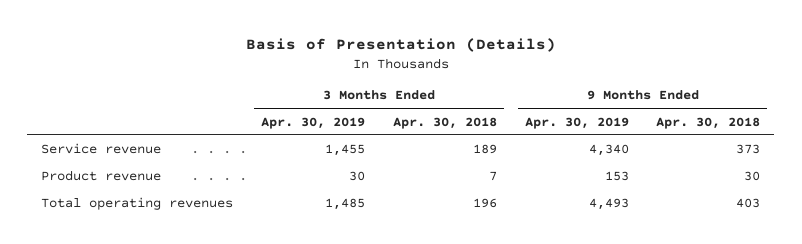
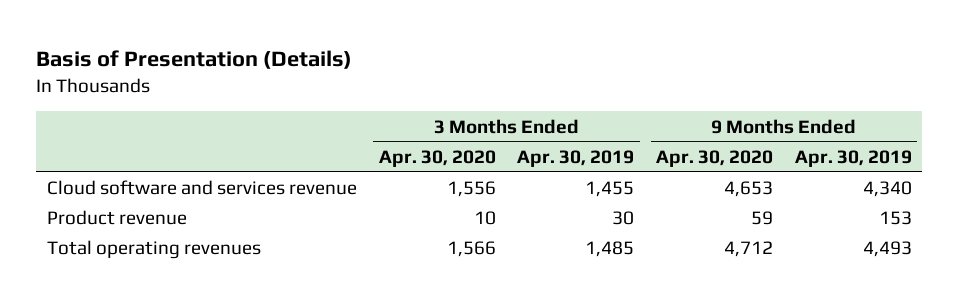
- | 3 Months Ended Apr. 30, 2019 | 3 Months Ended Apr. 30, 2018 | 9 Months Ended Apr. 30, 2019 | 9 Months Ended Apr. 30, 2018
+ | 3 Months Ended Apr. 30, 2020 | 3 Months Ended Apr. 30, 2019 | 9 Months Ended Apr. 30, 2020 | 9 Months Ended Apr. 30, 2019
- Service revenue | 1,455 | 189 | 4,340 | 373
+ Cloud software and services revenue | 1,556 | 1,455 | 4,653 | 4,340

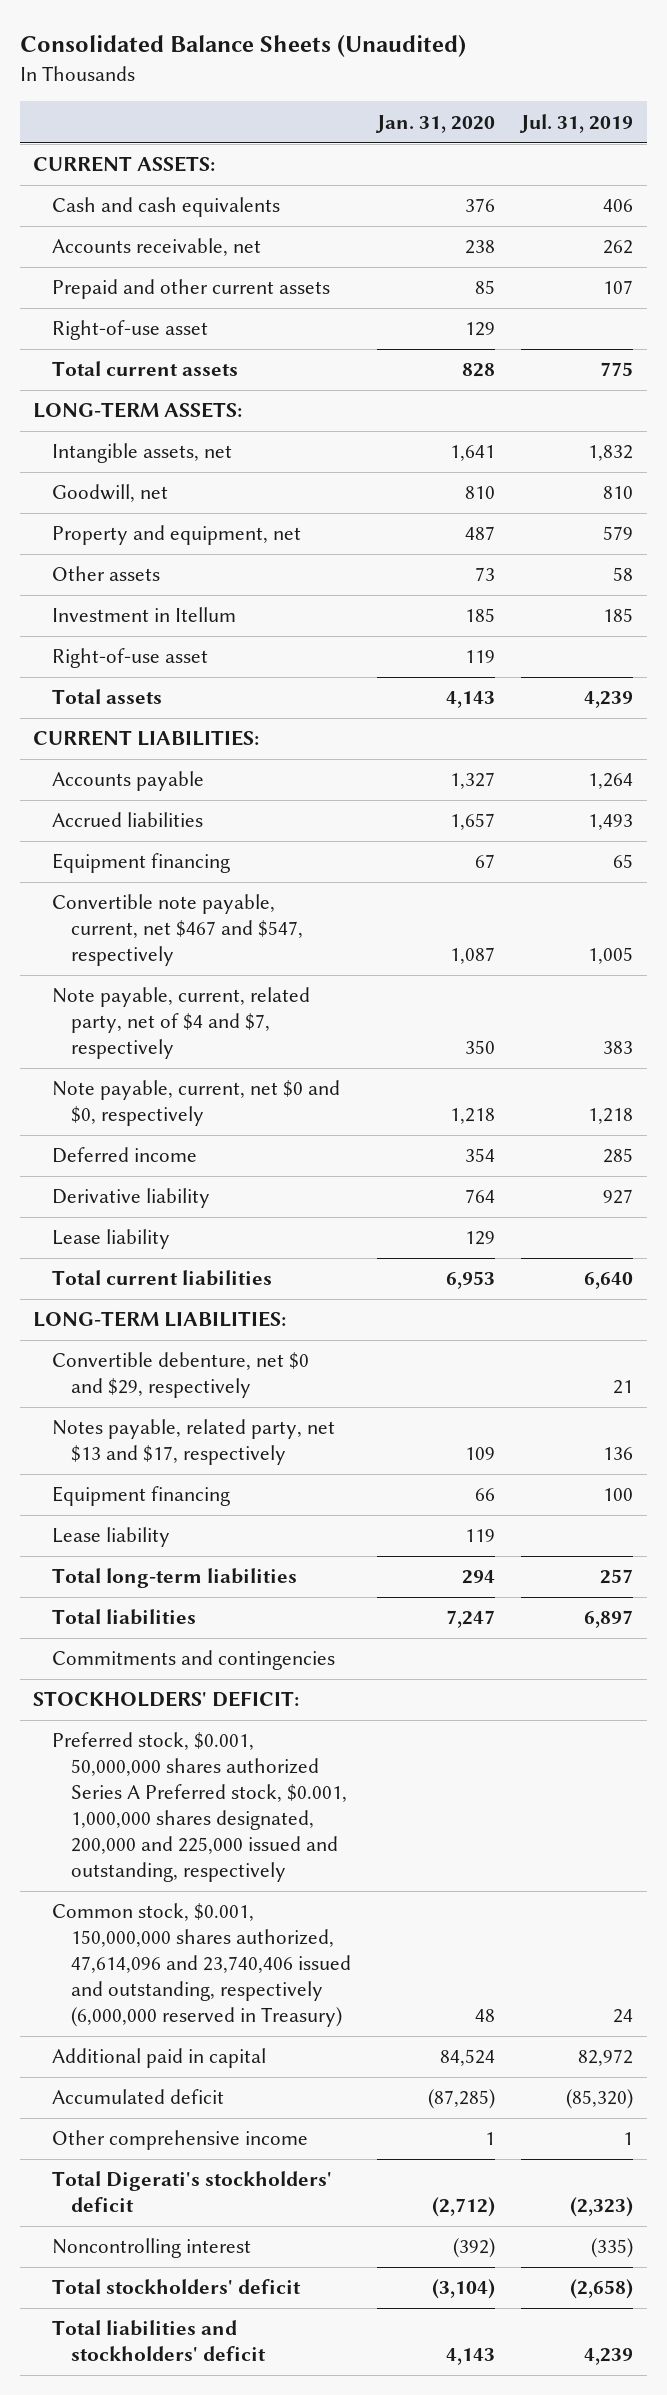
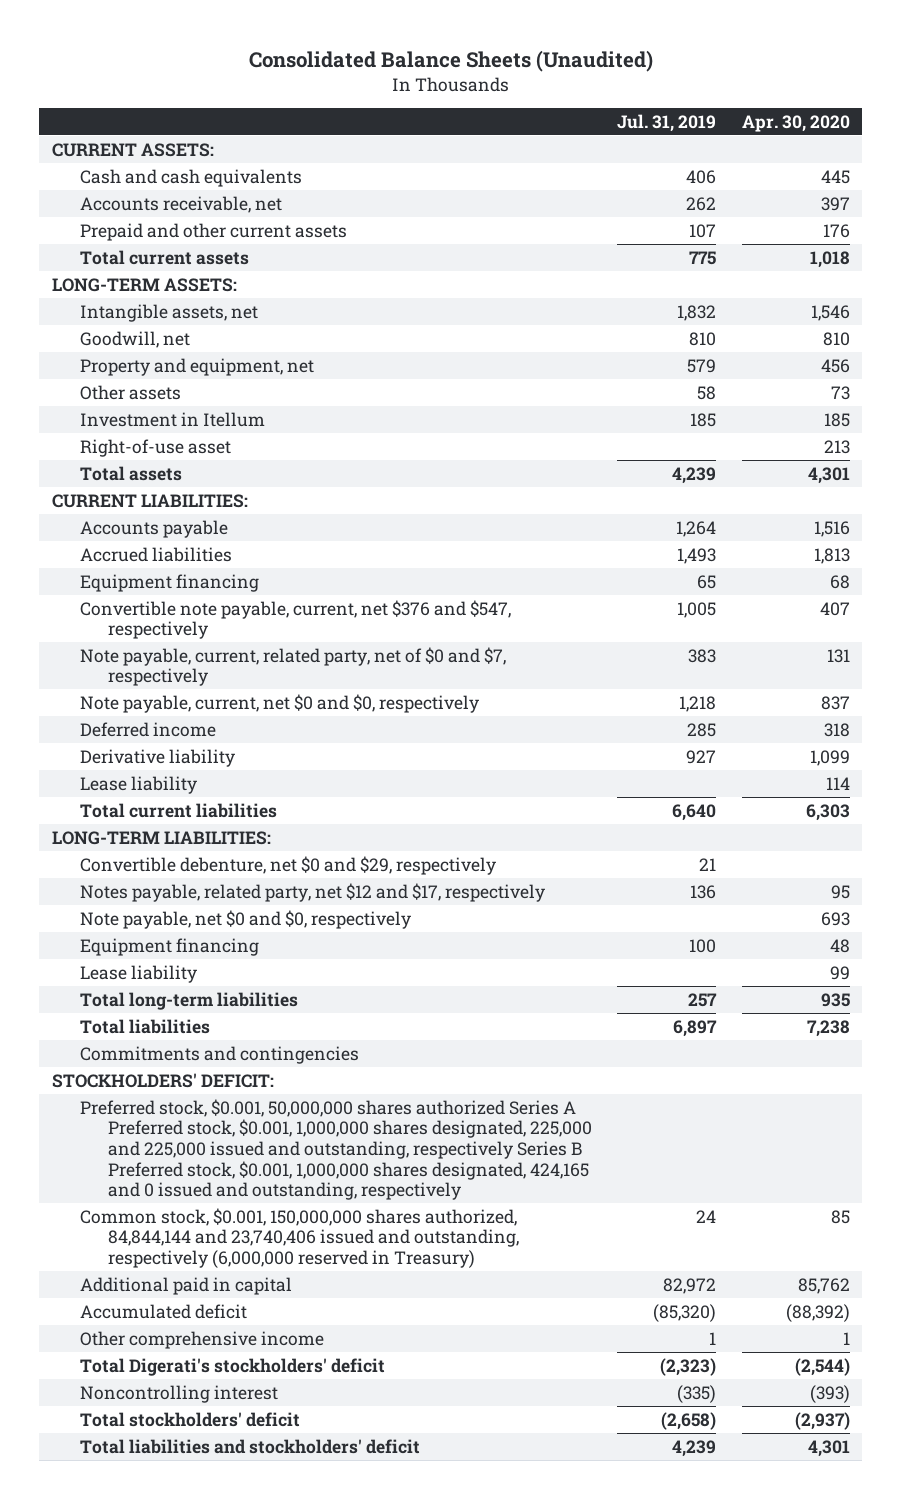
- | Jan. 31, 2020 | Jul. 31, 2019
+ | Jul. 31, 2019 | Apr. 30, 2020
- Right-of-use asset | 129 |
- Convertible note payable, current, net $467 and $547, respectively | 1,087 | 1,005
- Note payable, current, related party, net of $4 and $7, respectively | 350 | 383
+ Convertible note payable, current, net $376 and $547, respectively | 1,005 | 407
+ Note payable, current, related party, net of $0 and $7, respectively | 383 | 131
- Notes payable, related party, net $13 and $17, respectively | 109 | 136
+ Notes payable, related party, net $12 and $17, respectively | 136 | 95
+ Note payable, net $0 and $0, respectively | | 693
- Preferred stock, $0.001, 50,000,000 shares authorized Series A Preferred stock, $0.001, 1,000,000 shares designated, 200,000 and 225,000 issued and outstanding, respectively
- Common stock, $0.001, 150,000,000 shares authorized, 47,614,096 and 23,740,406 issued and outstanding, respectively (6,000,000 reserved in Treasury) | 48 | 24
+ Preferred stock, $0.001, 50,000,000 shares authorized Series A Preferred stock, $0.001, 1,000,000 shares designated, 225,000 and 225,000 issued and outstanding, respectively Series B Preferred stock, $0.001, 1,000,000 shares designated, 424,165 and 0 issued and outstanding, respectively
+ Common stock, $0.001, 150,000,000 shares authorized, 84,844,144 and 23,740,406 issued and outstanding, respectively (6,000,000 reserved in Treasury) | 24 | 85

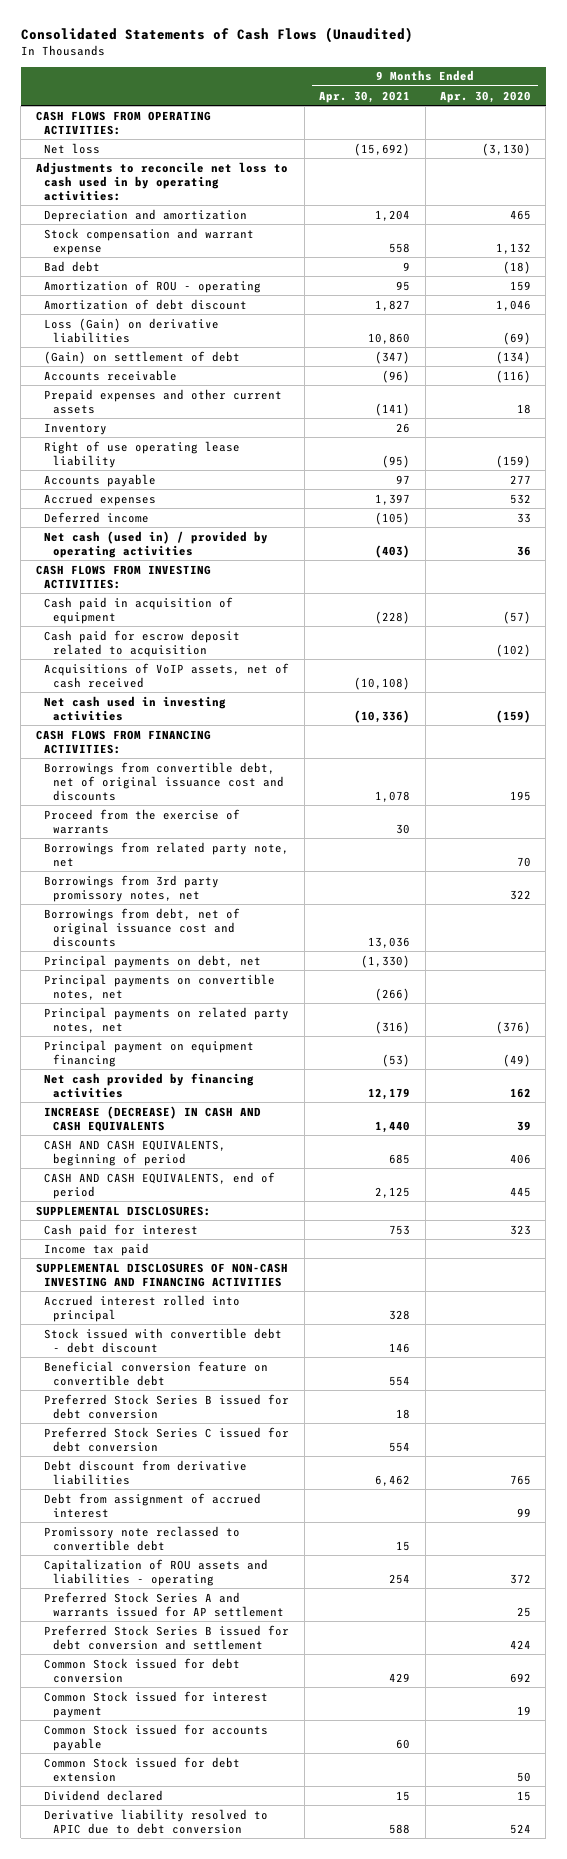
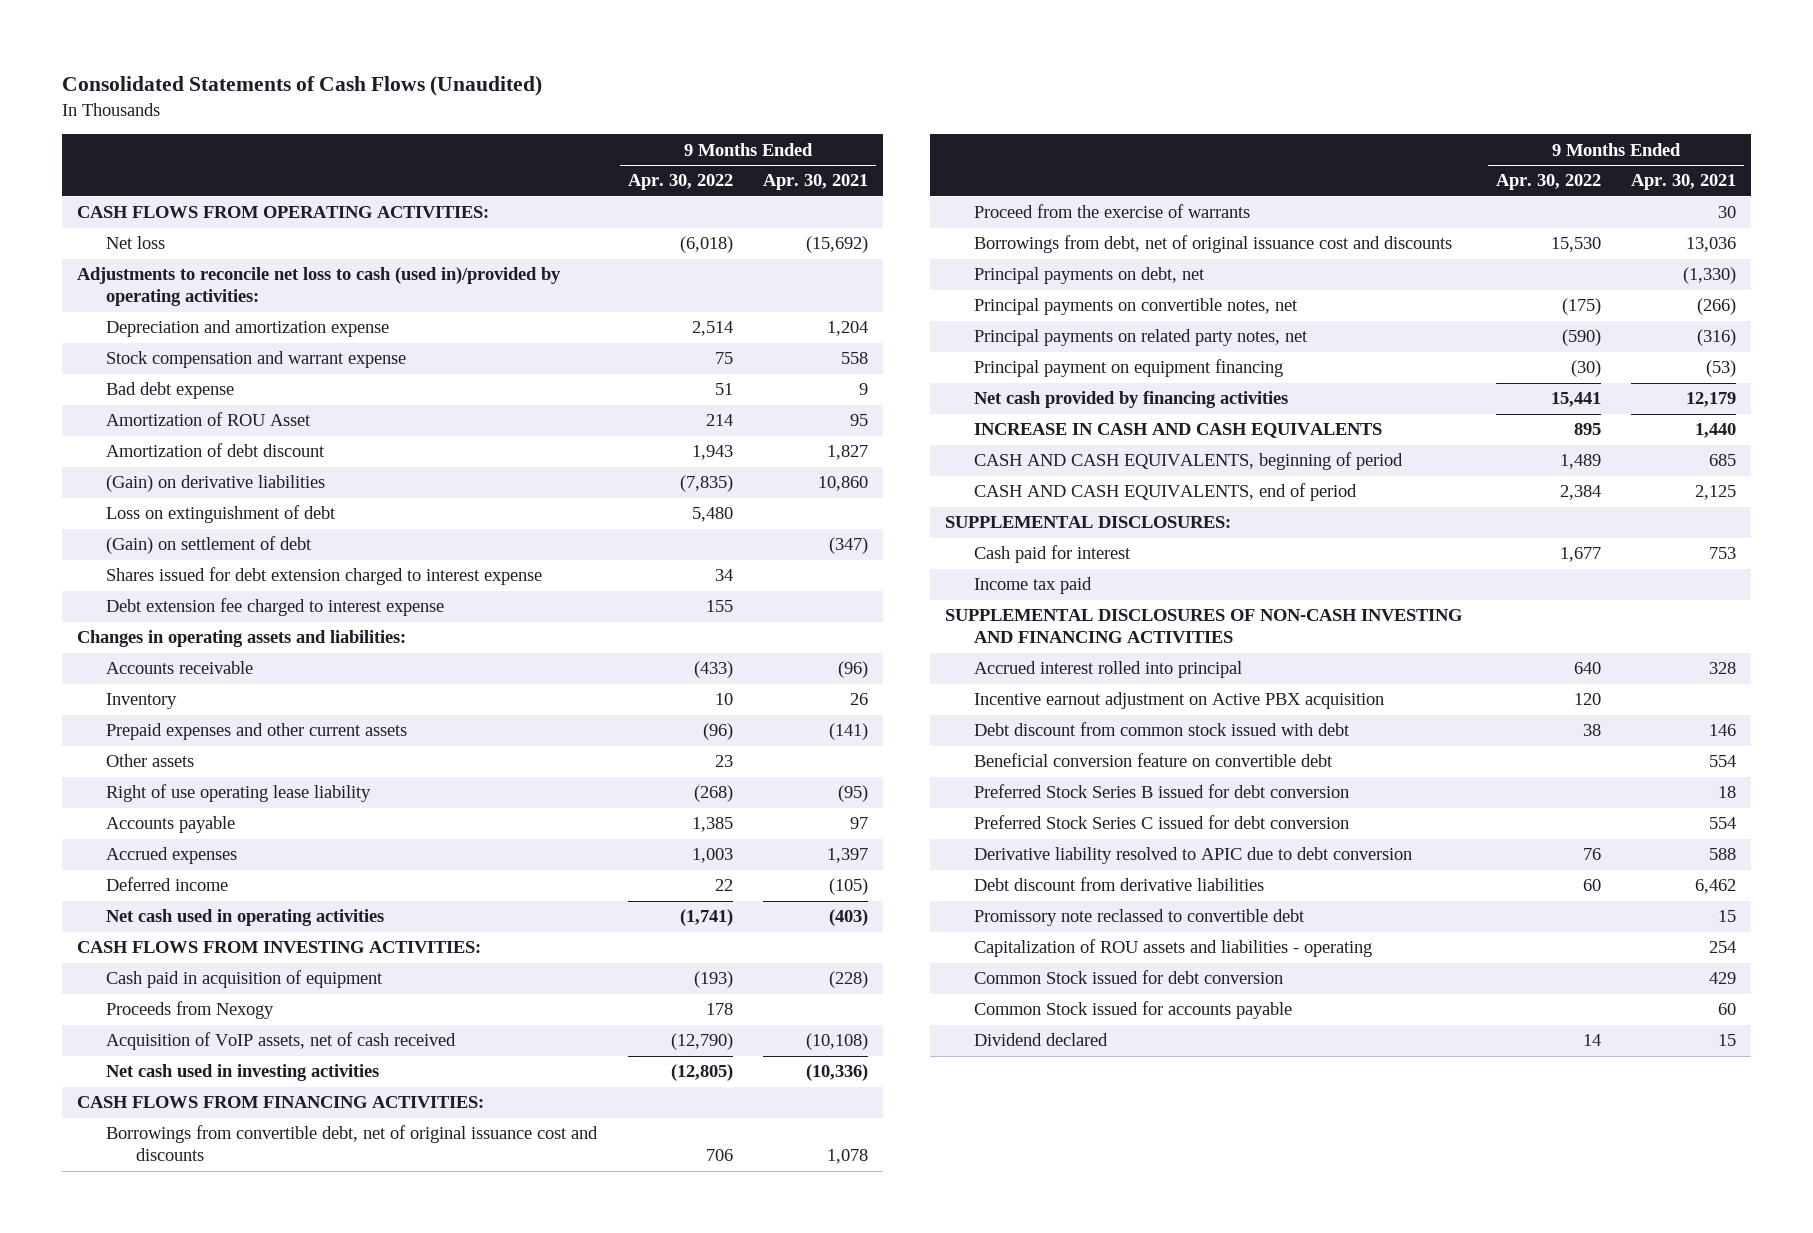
- | 9 Months Ended Apr. 30, 2021 | 9 Months Ended Apr. 30, 2020
+ | 9 Months Ended Apr. 30, 2022 | 9 Months Ended Apr. 30, 2021
- Adjustments to reconcile net loss to cash used in by operating activities:
- Depreciation and amortization | 1,204 | 465
+ Adjustments to reconcile net loss to cash (used in)/provided by operating activities:
+ Depreciation and amortization expense | 2,514 | 1,204
- Bad debt | 9 | (18)
- Amortization of ROU - operating | 95 | 159
+ Bad debt expense | 51 | 9
+ Amortization of ROU Asset | 214 | 95
- Loss (Gain) on derivative liabilities | 10,860 | (69)
+ (Gain) on derivative liabilities | (7,835) | 10,860
+ Loss on extinguishment of debt | 5,480 |
+ Shares issued for debt extension charged to interest expense | 34 |
+ Debt extension fee charged to interest expense | 155 |
+ Changes in operating assets and liabilities:
moved down: Prepaid expenses and other current assets | (96) | (141)
+ Other assets | 23 |
- Net cash (used in) / provided by operating activities | (403) | 36
+ Net cash used in operating activities | (1,741) | (403)
- Cash paid for escrow deposit related to acquisition | | (102)
- Acquisitions of VoIP assets, net of cash received | (10,108) |
+ Proceeds from Nexogy | 178 |
+ Acquisition of VoIP assets, net of cash received | (12,790) | (10,108)
- Borrowings from related party note, net | | 70
- Borrowings from 3rd party promissory notes, net | | 322
- INCREASE (DECREASE) IN CASH AND CASH EQUIVALENTS | 1,440 | 39
+ INCREASE IN CASH AND CASH EQUIVALENTS | 895 | 1,440
- Stock issued with convertible debt - debt discount | 146 |
+ Incentive earnout adjustment on Active PBX acquisition | 120 |
+ Debt discount from common stock issued with debt | 38 | 146
moved up: Derivative liability resolved to APIC due to debt conversion | 76 | 588
- Debt from assignment of accrued interest | | 99
- Preferred Stock Series A and warrants issued for AP settlement | | 25
- Preferred Stock Series B issued for debt conversion and settlement | | 424
- Common Stock issued for interest payment | | 19
- Common Stock issued for debt extension | | 50

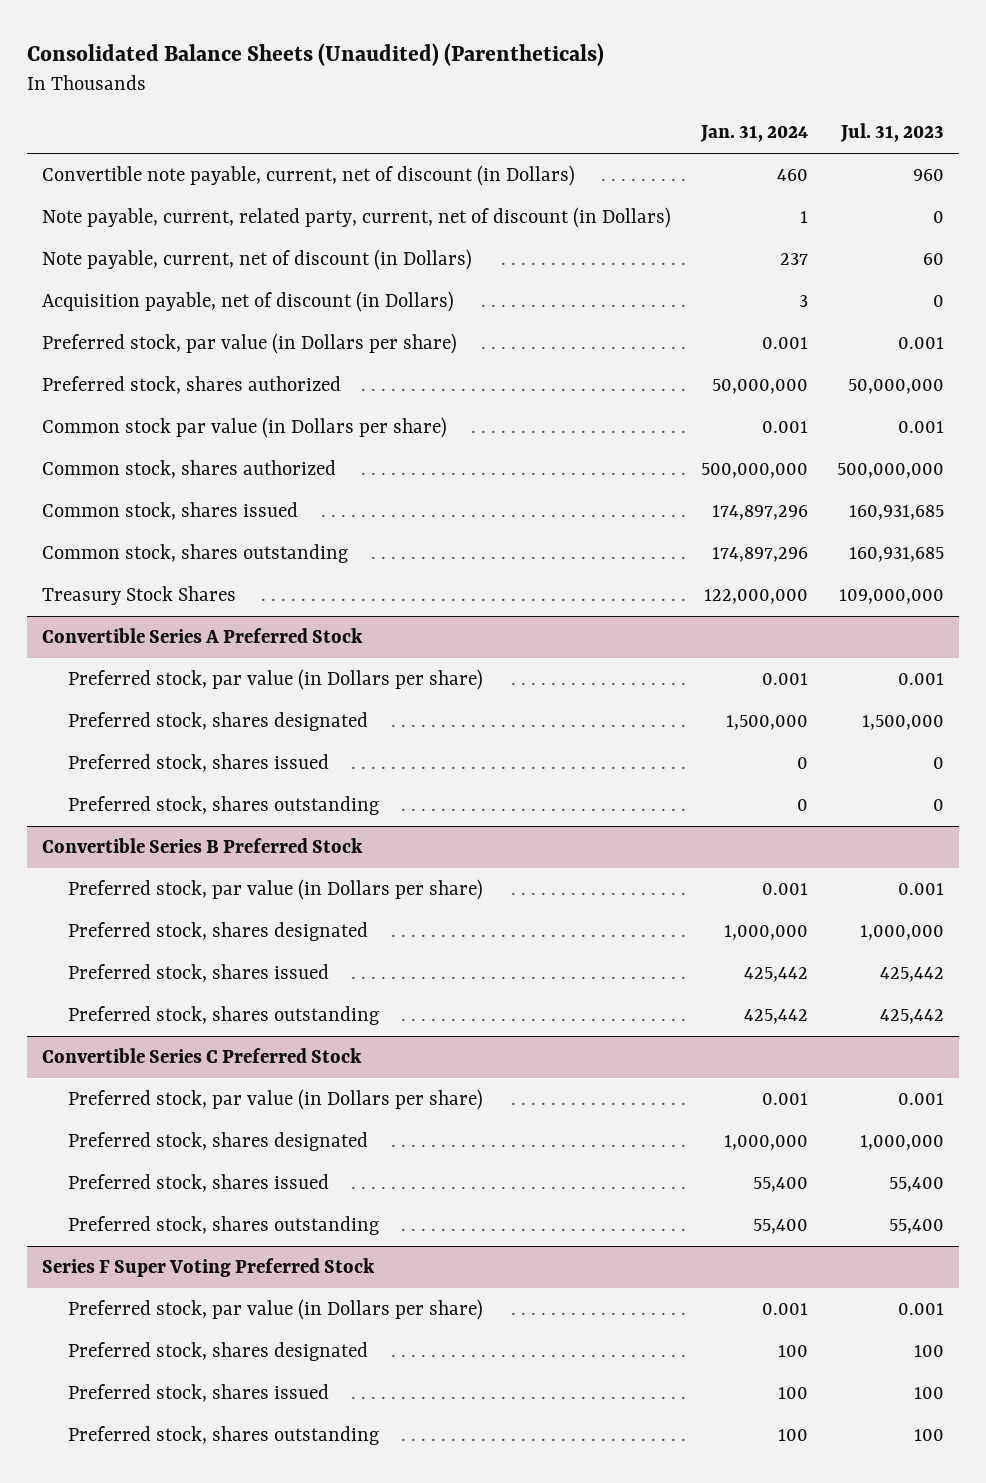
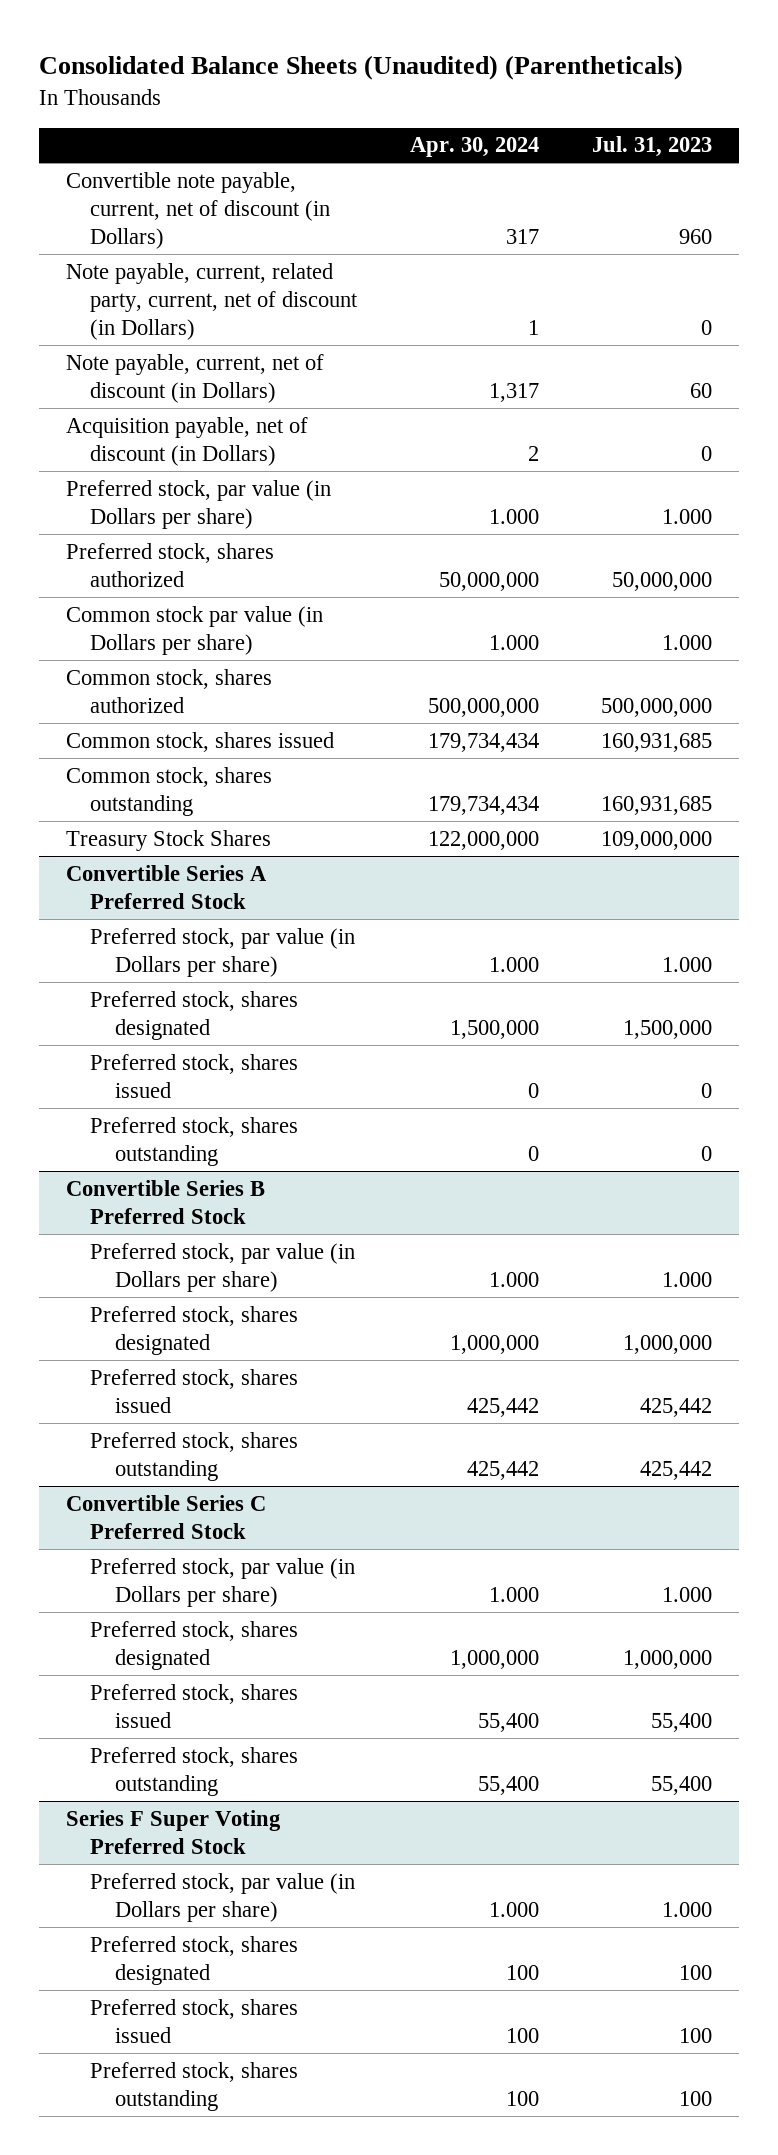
- | Jan. 31, 2024 | Jul. 31, 2023
+ | Apr. 30, 2024 | Jul. 31, 2023
- Preferred stock, par value (in Dollars per share) | 0.001 | 0.001
+ Preferred stock, par value (in Dollars per share) | 1.000 | 1.000
- Common stock par value (in Dollars per share) | 0.001 | 0.001
+ Common stock par value (in Dollars per share) | 1.000 | 1.000
@ Convertible Series A Preferred Stock
- Preferred stock, par value (in Dollars per share) | 0.001 | 0.001
+ Preferred stock, par value (in Dollars per share) | 1.000 | 1.000
@ Convertible Series B Preferred Stock
- Preferred stock, par value (in Dollars per share) | 0.001 | 0.001
+ Preferred stock, par value (in Dollars per share) | 1.000 | 1.000
@ Convertible Series C Preferred Stock
- Preferred stock, par value (in Dollars per share) | 0.001 | 0.001
+ Preferred stock, par value (in Dollars per share) | 1.000 | 1.000
@ Series F Super Voting Preferred Stock
- Preferred stock, par value (in Dollars per share) | 0.001 | 0.001
+ Preferred stock, par value (in Dollars per share) | 1.000 | 1.000

